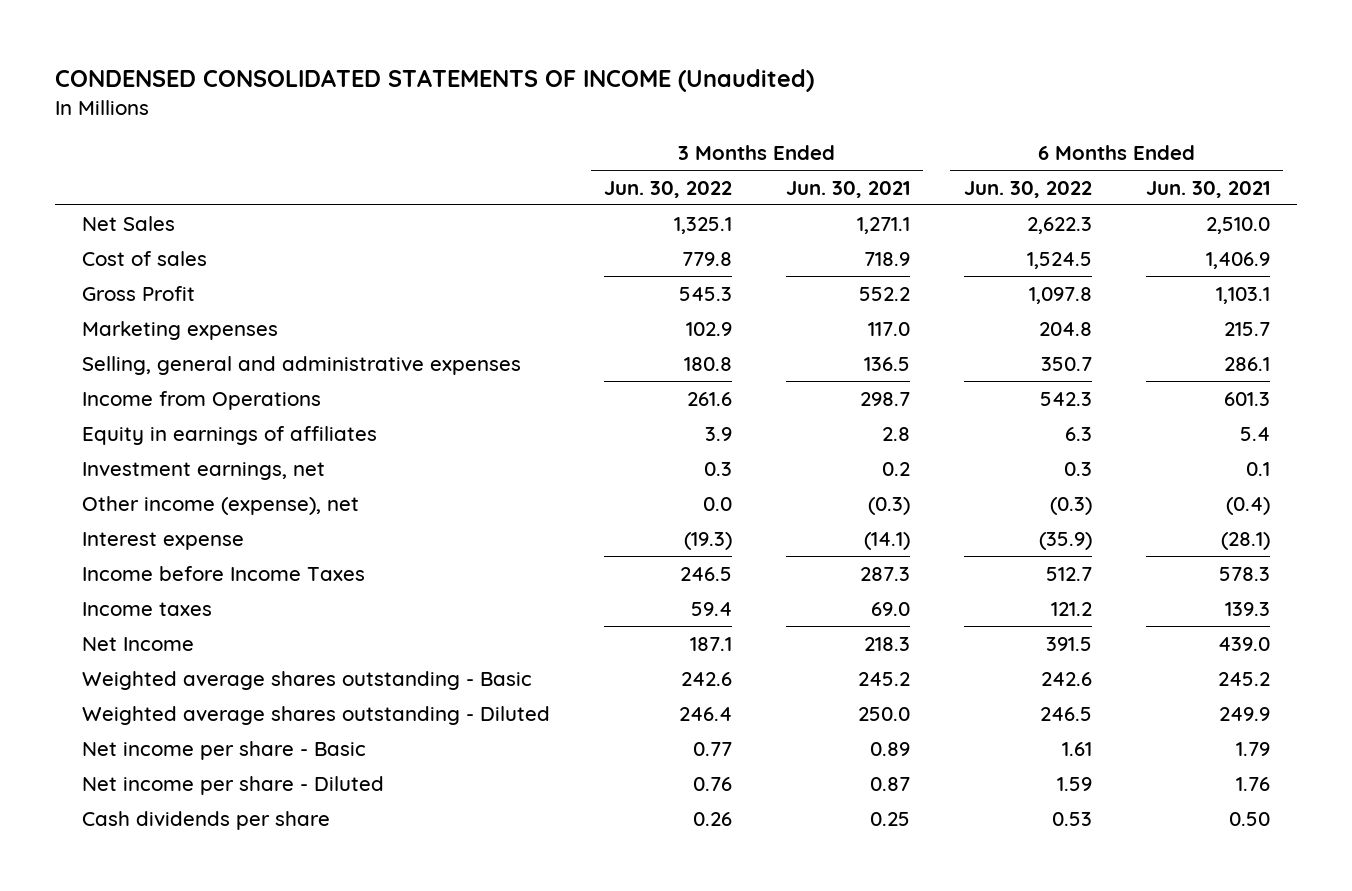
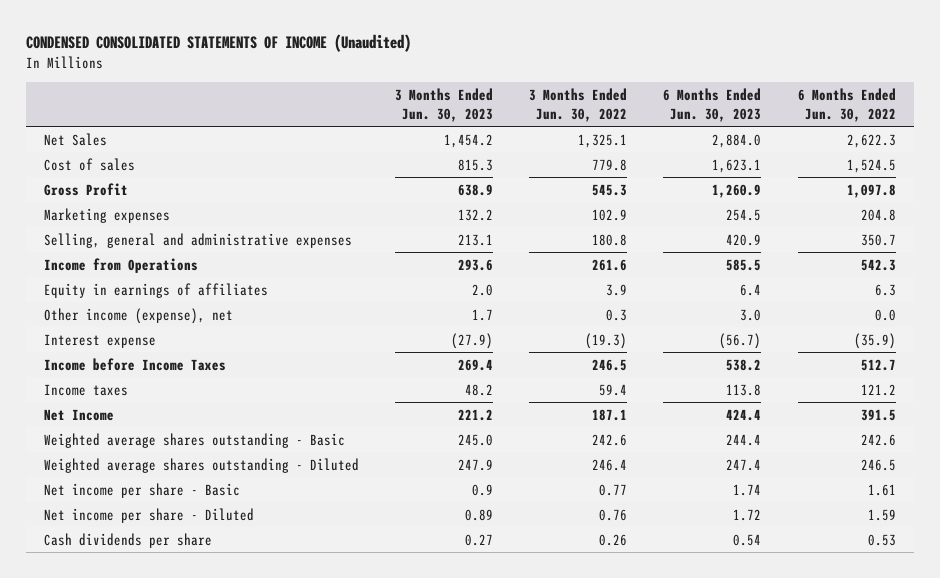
- | 3 Months Ended Jun. 30, 2022 | 3 Months Ended Jun. 30, 2021 | 6 Months Ended Jun. 30, 2022 | 6 Months Ended Jun. 30, 2021
+ | 3 Months Ended Jun. 30, 2023 | 3 Months Ended Jun. 30, 2022 | 6 Months Ended Jun. 30, 2023 | 6 Months Ended Jun. 30, 2022
- Investment earnings, net | 0.3 | 0.2 | 0.3 | 0.1
- Other income (expense), net | 0.0 | (0.3) | (0.3) | (0.4)
+ Other income (expense), net | 1.7 | 0.3 | 3.0 | 0.0

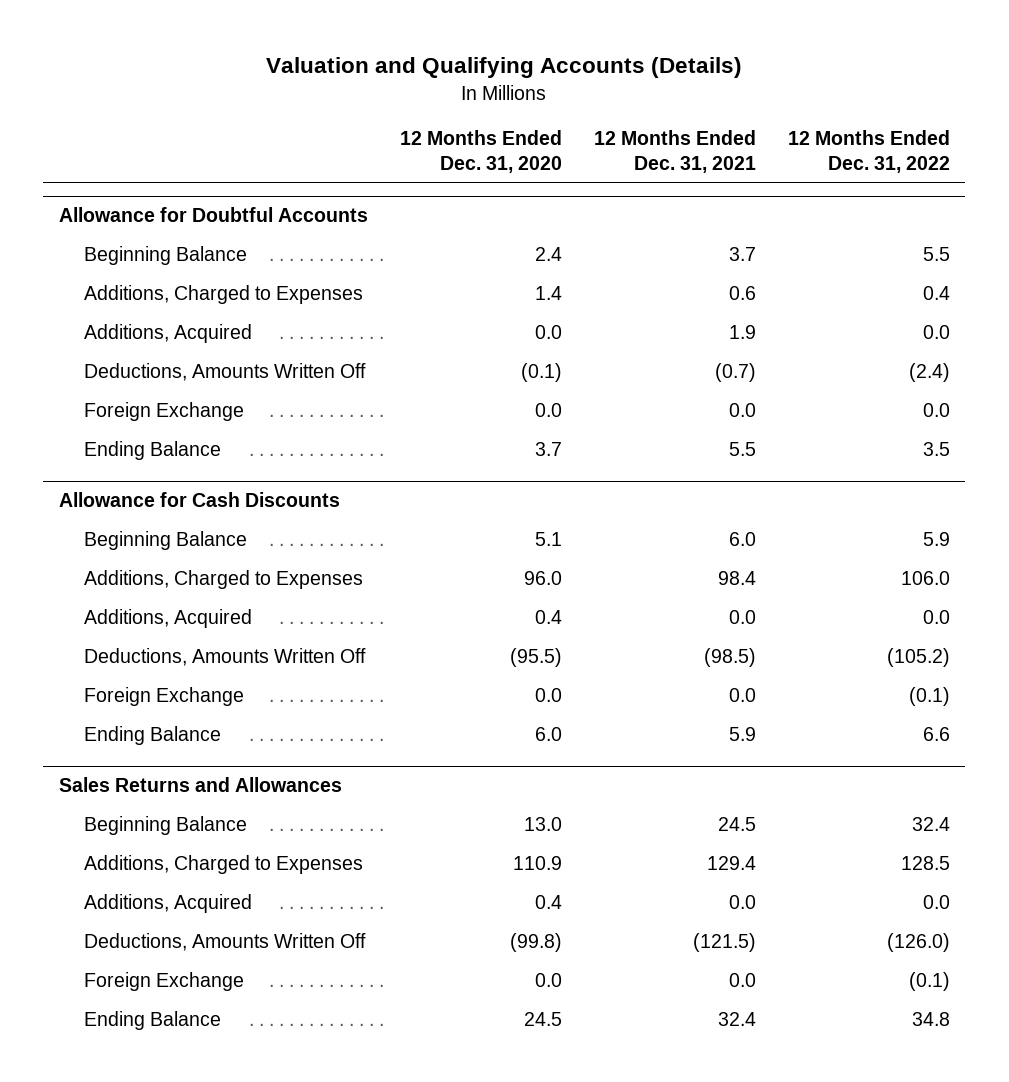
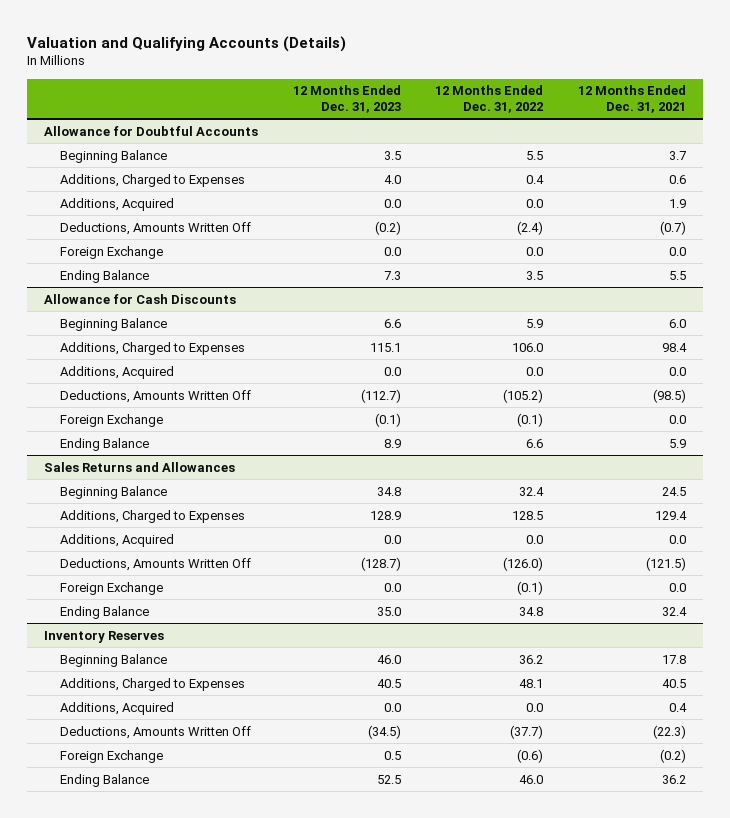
- | 12 Months Ended Dec. 31, 2020 | 12 Months Ended Dec. 31, 2021 | 12 Months Ended Dec. 31, 2022
+ | 12 Months Ended Dec. 31, 2023 | 12 Months Ended Dec. 31, 2022 | 12 Months Ended Dec. 31, 2021
+ Inventory Reserves
+ Beginning Balance | 46.0 | 36.2 | 17.8
+ Additions, Charged to Expenses | 40.5 | 48.1 | 40.5
+ Additions, Acquired | 0.0 | 0.0 | 0.4
+ Deductions, Amounts Written Off | (34.5) | (37.7) | (22.3)
+ Foreign Exchange | 0.5 | (0.6) | (0.2)
+ Ending Balance | 52.5 | 46.0 | 36.2

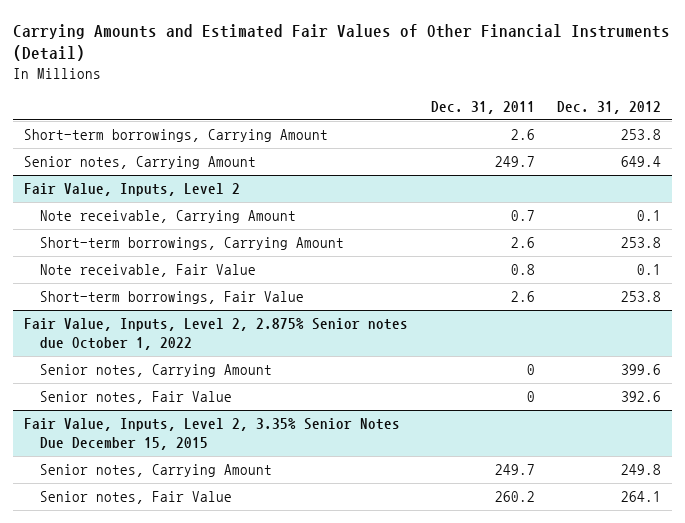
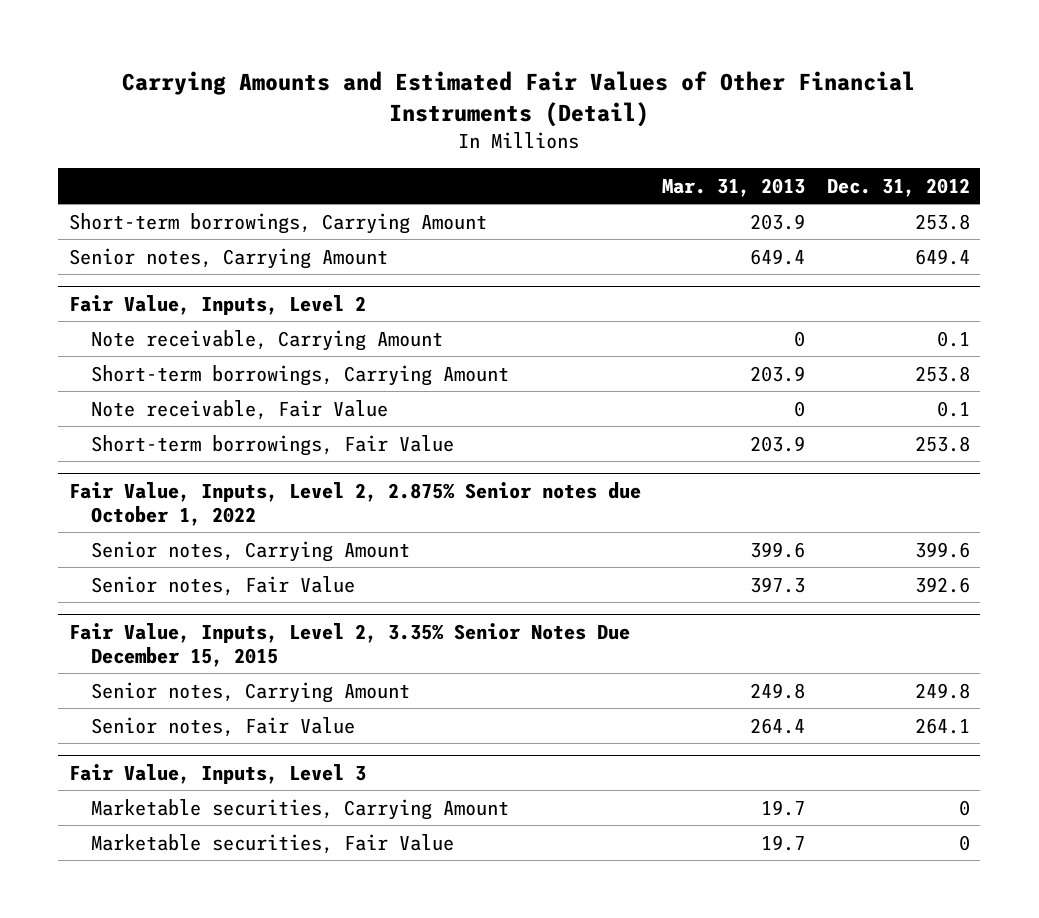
- | Dec. 31, 2011 | Dec. 31, 2012
+ | Mar. 31, 2013 | Dec. 31, 2012
+ Fair Value, Inputs, Level 3
+ Marketable securities, Carrying Amount | 19.7 | 0
+ Marketable securities, Fair Value | 19.7 | 0

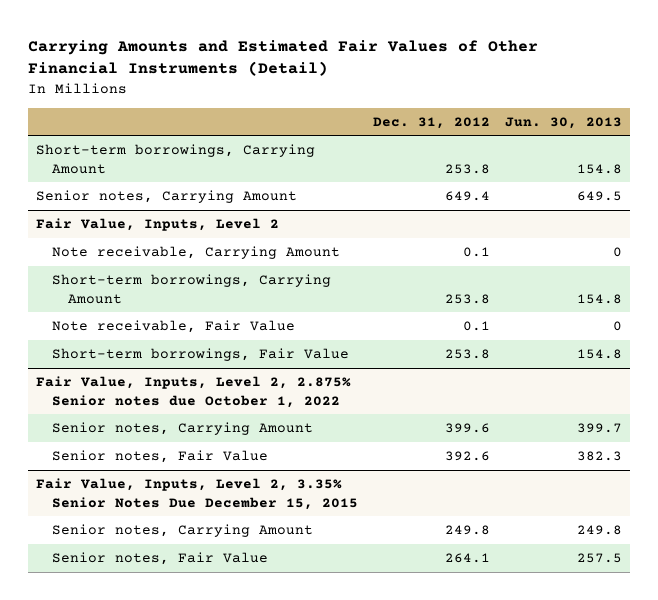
- | Mar. 31, 2013 | Dec. 31, 2012
+ | Dec. 31, 2012 | Jun. 30, 2013
- Fair Value, Inputs, Level 3
- Marketable securities, Carrying Amount | 19.7 | 0
- Marketable securities, Fair Value | 19.7 | 0

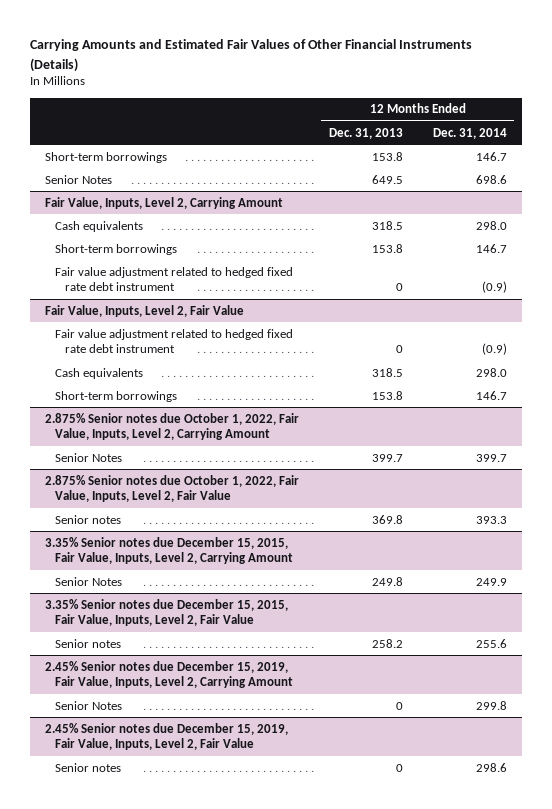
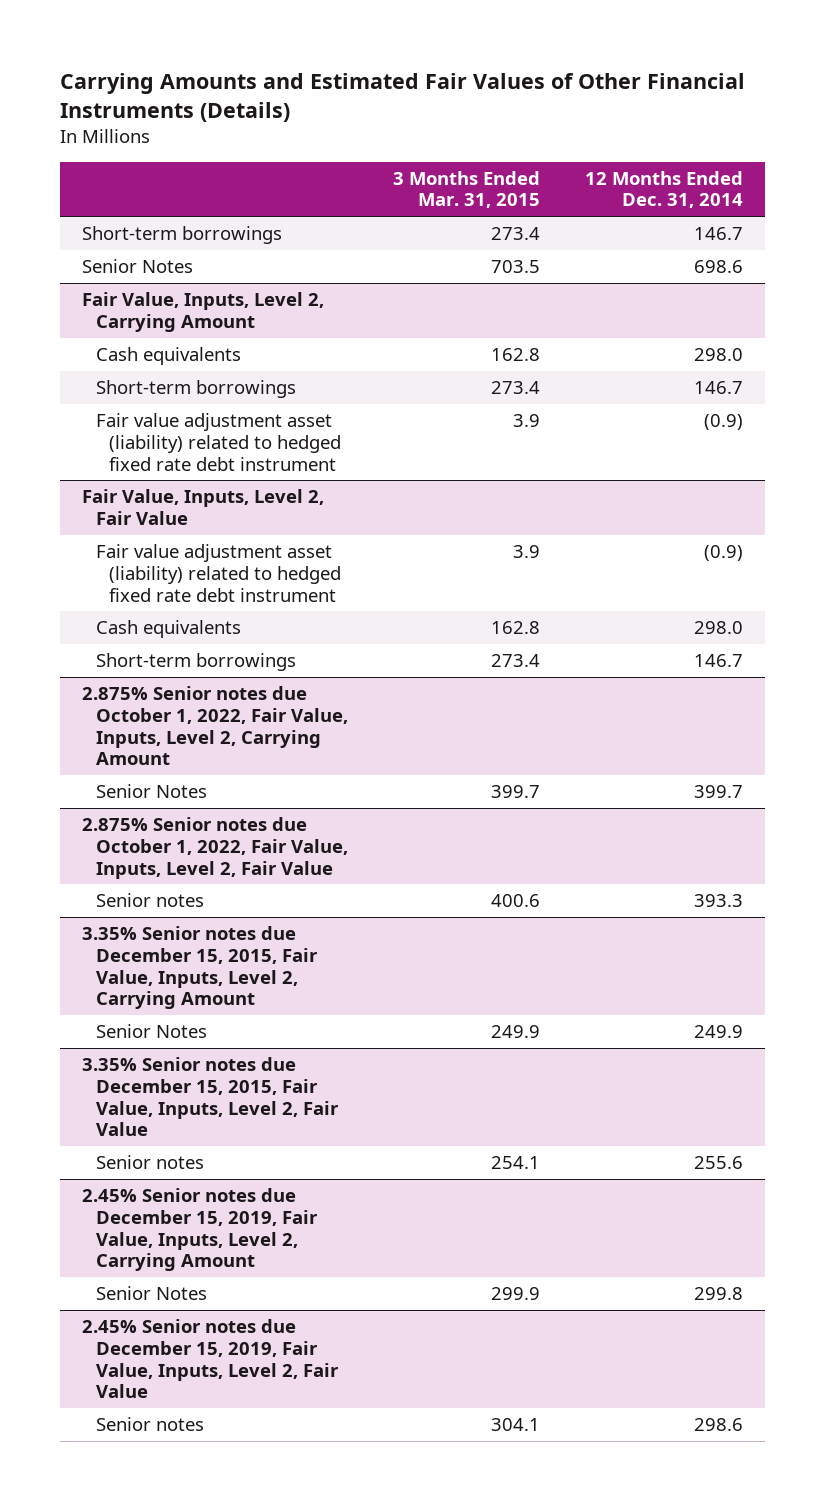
- | 12 Months Ended Dec. 31, 2013 | 12 Months Ended Dec. 31, 2014
+ | 3 Months Ended Mar. 31, 2015 | 12 Months Ended Dec. 31, 2014
@ Fair Value, Inputs, Level 2, Carrying Amount
- Fair value adjustment related to hedged fixed rate debt instrument | 0 | (0.9)
+ Fair value adjustment asset (liability) related to hedged fixed rate debt instrument | 3.9 | (0.9)
@ Fair Value, Inputs, Level 2, Fair Value
- Fair value adjustment related to hedged fixed rate debt instrument | 0 | (0.9)
+ Fair value adjustment asset (liability) related to hedged fixed rate debt instrument | 3.9 | (0.9)

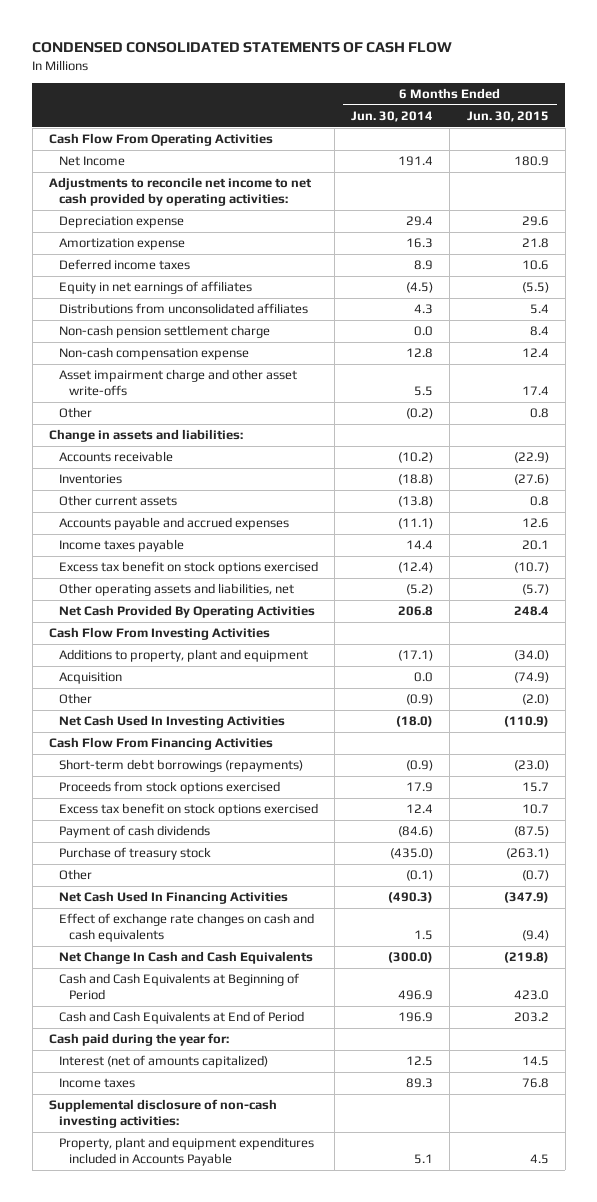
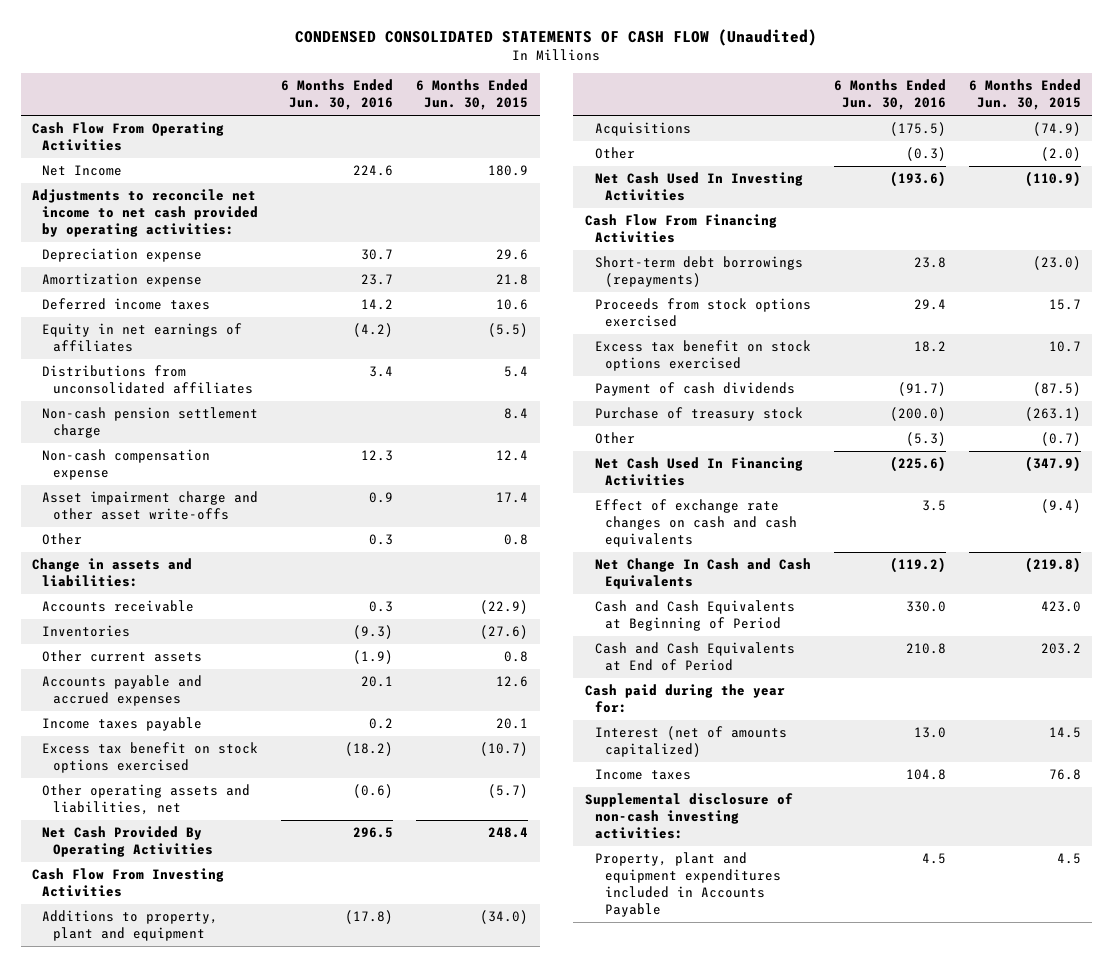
- CONDENSED CONSOLIDATED STATEMENTS OF CASH FLOW
+ CONDENSED CONSOLIDATED STATEMENTS OF CASH FLOW (Unaudited)
- | 6 Months Ended Jun. 30, 2014 | 6 Months Ended Jun. 30, 2015
+ | 6 Months Ended Jun. 30, 2016 | 6 Months Ended Jun. 30, 2015
- Acquisition | 0.0 | (74.9)
+ Acquisitions | (175.5) | (74.9)

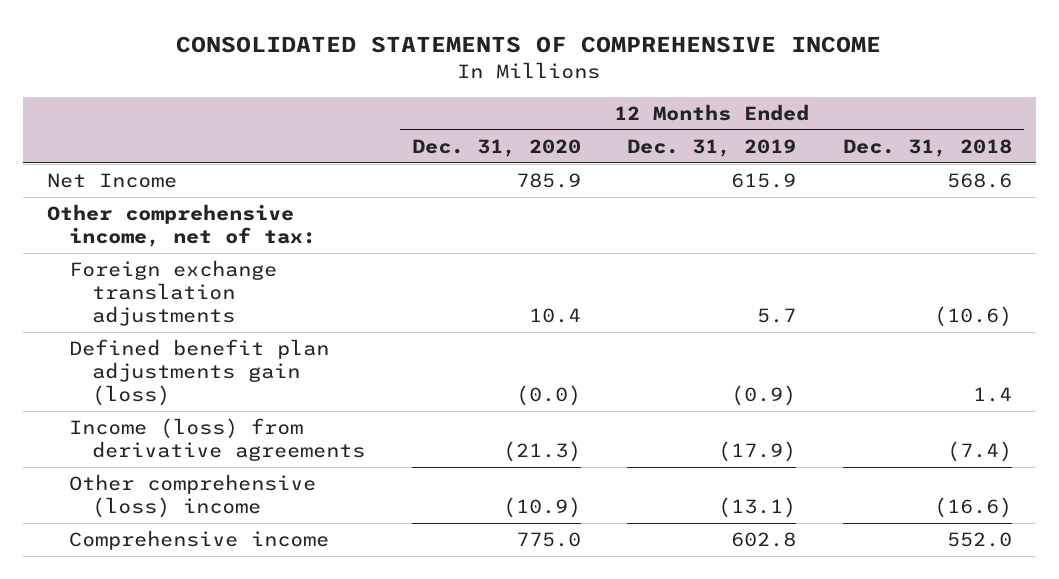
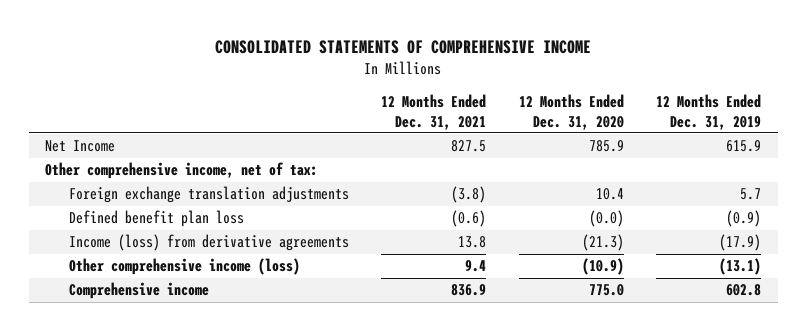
- | 12 Months Ended Dec. 31, 2020 | 12 Months Ended Dec. 31, 2019 | 12 Months Ended Dec. 31, 2018
+ | 12 Months Ended Dec. 31, 2021 | 12 Months Ended Dec. 31, 2020 | 12 Months Ended Dec. 31, 2019
- Defined benefit plan adjustments gain (loss) | (0.0) | (0.9) | 1.4
+ Defined benefit plan loss | (0.6) | (0.0) | (0.9)
- Other comprehensive (loss) income | (10.9) | (13.1) | (16.6)
+ Other comprehensive income (loss) | 9.4 | (10.9) | (13.1)

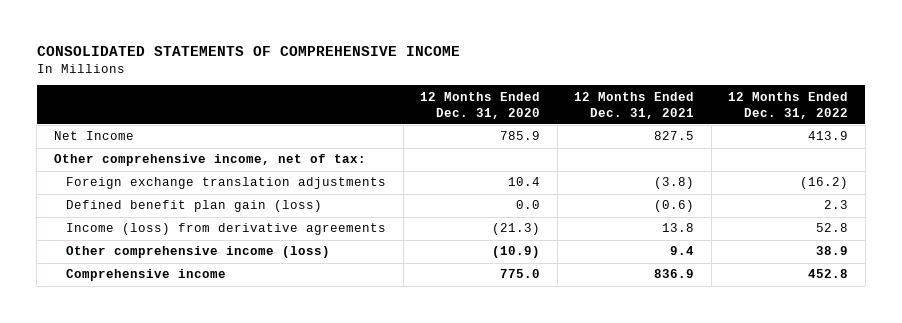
- | 12 Months Ended Dec. 31, 2021 | 12 Months Ended Dec. 31, 2020 | 12 Months Ended Dec. 31, 2019
+ | 12 Months Ended Dec. 31, 2020 | 12 Months Ended Dec. 31, 2021 | 12 Months Ended Dec. 31, 2022
- Defined benefit plan loss | (0.6) | (0.0) | (0.9)
+ Defined benefit plan gain (loss) | 0.0 | (0.6) | 2.3

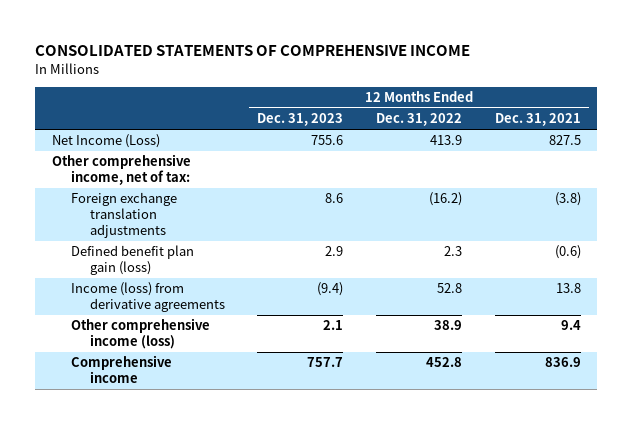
- | 12 Months Ended Dec. 31, 2020 | 12 Months Ended Dec. 31, 2021 | 12 Months Ended Dec. 31, 2022
+ | 12 Months Ended Dec. 31, 2023 | 12 Months Ended Dec. 31, 2022 | 12 Months Ended Dec. 31, 2021
- Net Income | 785.9 | 827.5 | 413.9
+ Net Income (Loss) | 755.6 | 413.9 | 827.5

